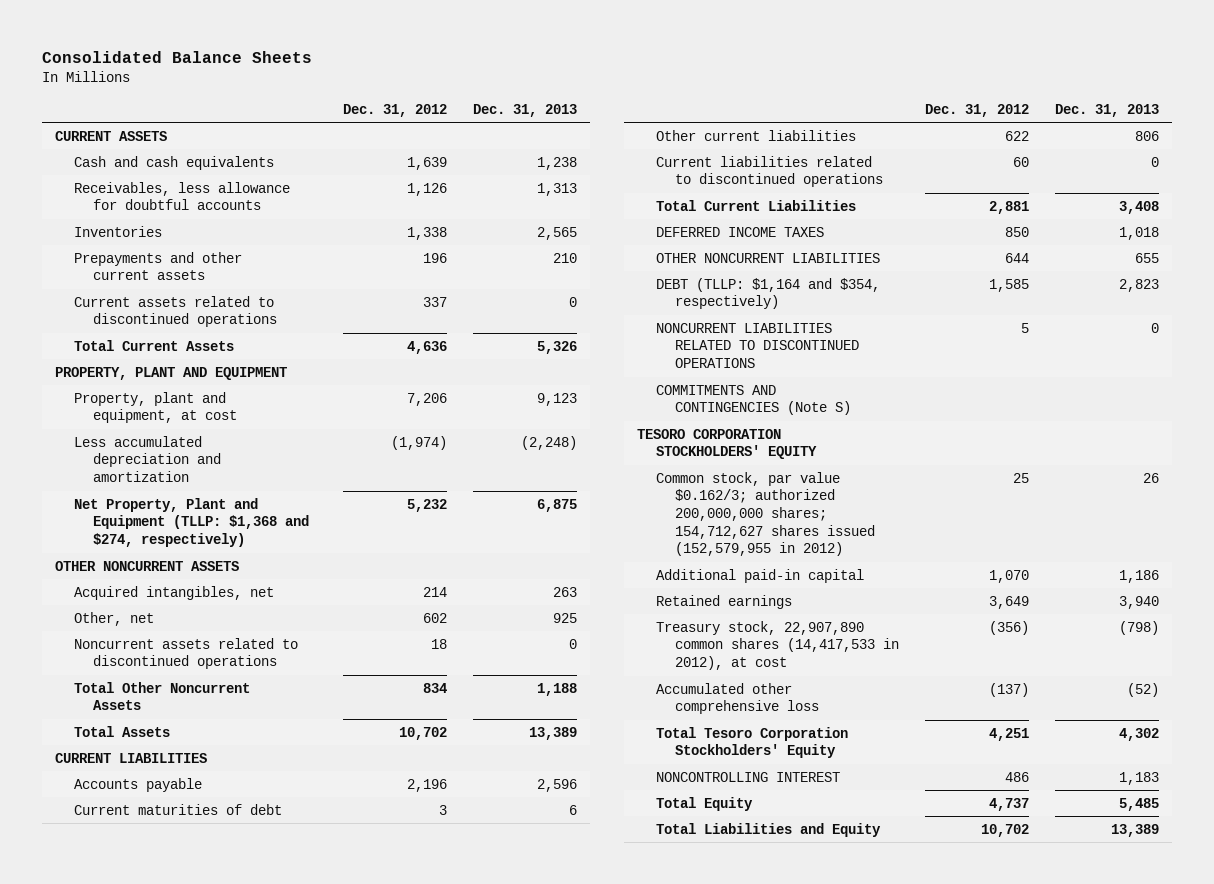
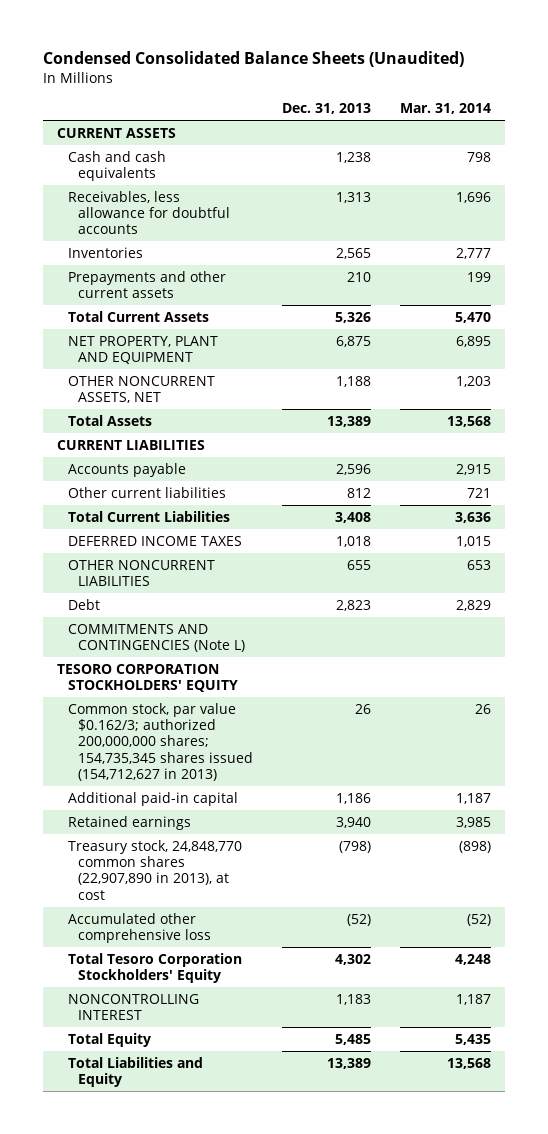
- Consolidated Balance Sheets
+ Condensed Consolidated Balance Sheets (Unaudited)
- | Dec. 31, 2012 | Dec. 31, 2013
+ | Dec. 31, 2013 | Mar. 31, 2014
- Current assets related to discontinued operations | 337 | 0
- PROPERTY, PLANT AND EQUIPMENT
- Property, plant and equipment, at cost | 7,206 | 9,123
- Less accumulated depreciation and amortization | (1,974) | (2,248)
- Net Property, Plant and Equipment (TLLP: $1,368 and $274, respectively) | 5,232 | 6,875
- OTHER NONCURRENT ASSETS
- Acquired intangibles, net | 214 | 263
- Other, net | 602 | 925
- Noncurrent assets related to discontinued operations | 18 | 0
- Total Other Noncurrent Assets | 834 | 1,188
+ NET PROPERTY, PLANT AND EQUIPMENT | 6,875 | 6,895
+ OTHER NONCURRENT ASSETS, NET | 1,188 | 1,203
- Current maturities of debt | 3 | 6
- Other current liabilities | 622 | 806
- Current liabilities related to discontinued operations | 60 | 0
+ Other current liabilities | 812 | 721
- DEBT (TLLP: $1,164 and $354, respectively) | 1,585 | 2,823
- NONCURRENT LIABILITIES RELATED TO DISCONTINUED OPERATIONS | 5 | 0
- COMMITMENTS AND CONTINGENCIES (Note S)
+ Debt | 2,823 | 2,829
+ COMMITMENTS AND CONTINGENCIES (Note L)
- Common stock, par value $0.162/3; authorized 200,000,000 shares; 154,712,627 shares issued (152,579,955 in 2012) | 25 | 26
+ Common stock, par value $0.162/3; authorized 200,000,000 shares; 154,735,345 shares issued (154,712,627 in 2013) | 26 | 26
- Treasury stock, 22,907,890 common shares (14,417,533 in 2012), at cost | (356) | (798)
+ Treasury stock, 24,848,770 common shares (22,907,890 in 2013), at cost | (798) | (898)

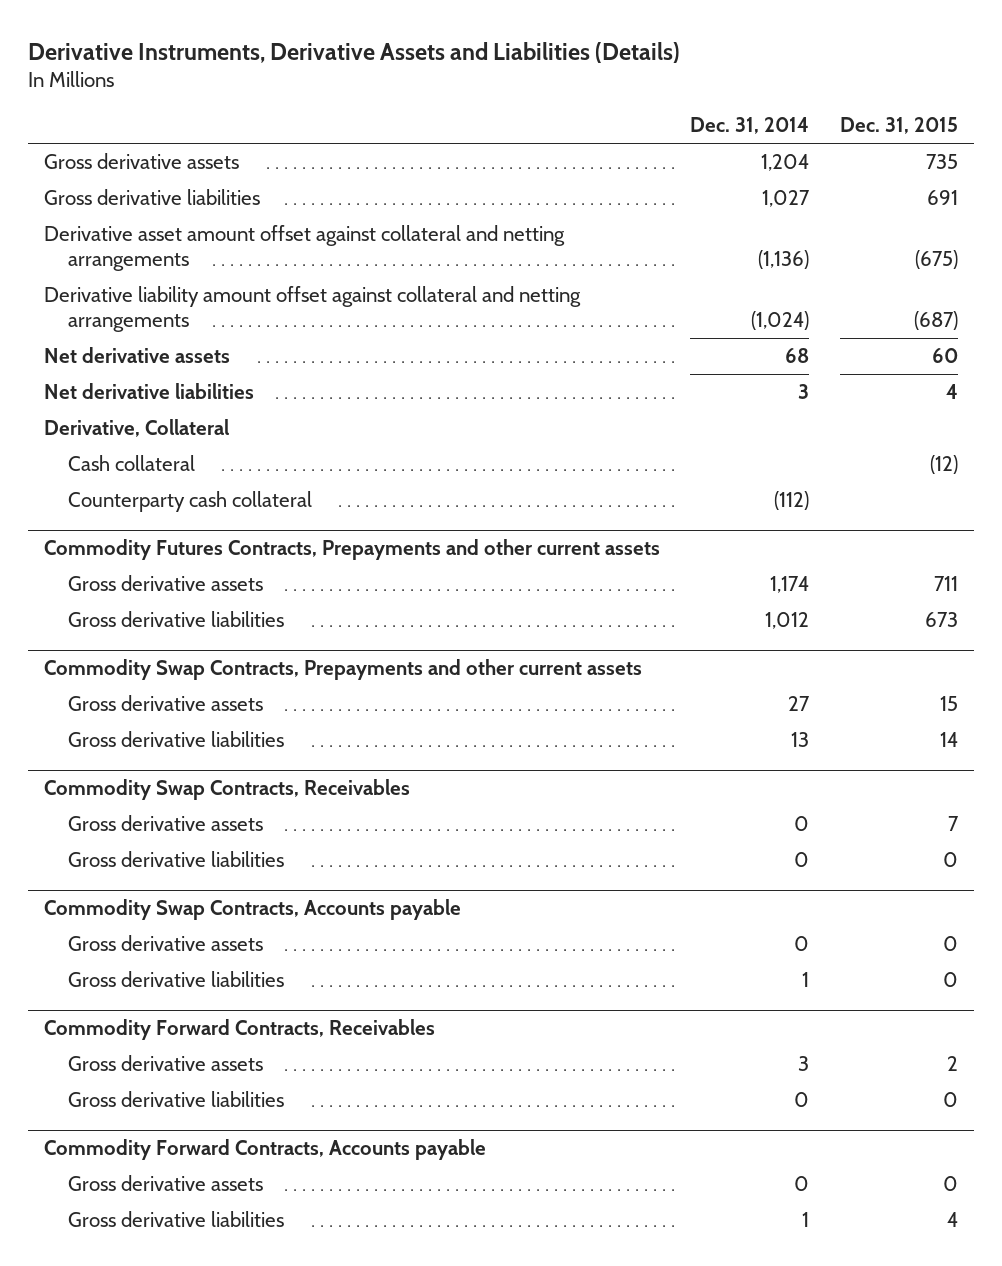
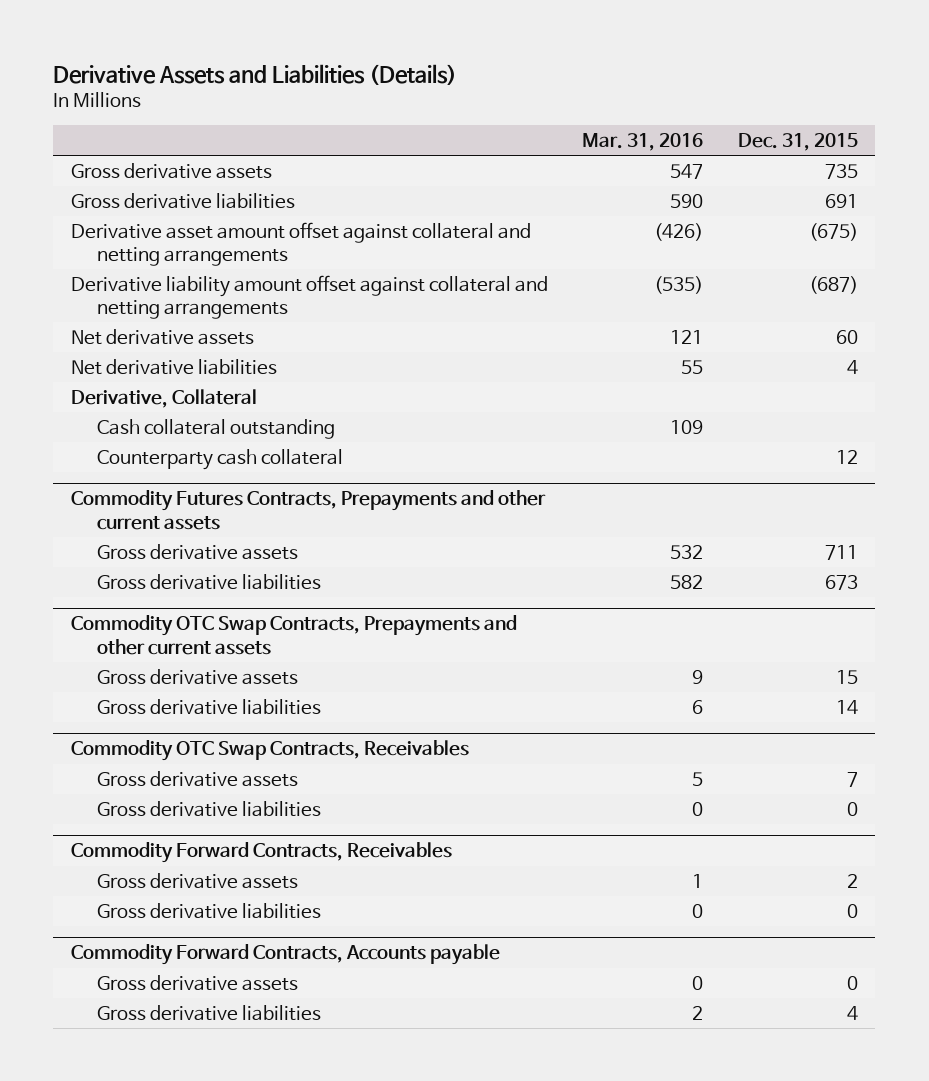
- Derivative Instruments, Derivative Assets and Liabilities (Details)
+ Derivative Assets and Liabilities (Details)
- | Dec. 31, 2014 | Dec. 31, 2015
+ | Mar. 31, 2016 | Dec. 31, 2015
- Cash collateral | | (12)
- Counterparty cash collateral | (112) |
+ Cash collateral outstanding | 109 |
+ Counterparty cash collateral | | 12
- Commodity Swap Contracts, Prepayments and other current assets
+ Commodity OTC Swap Contracts, Prepayments and other current assets
- Commodity Swap Contracts, Receivables
+ Commodity OTC Swap Contracts, Receivables
- Commodity Swap Contracts, Accounts payable
- Gross derivative assets | 0 | 0
- Gross derivative liabilities | 1 | 0

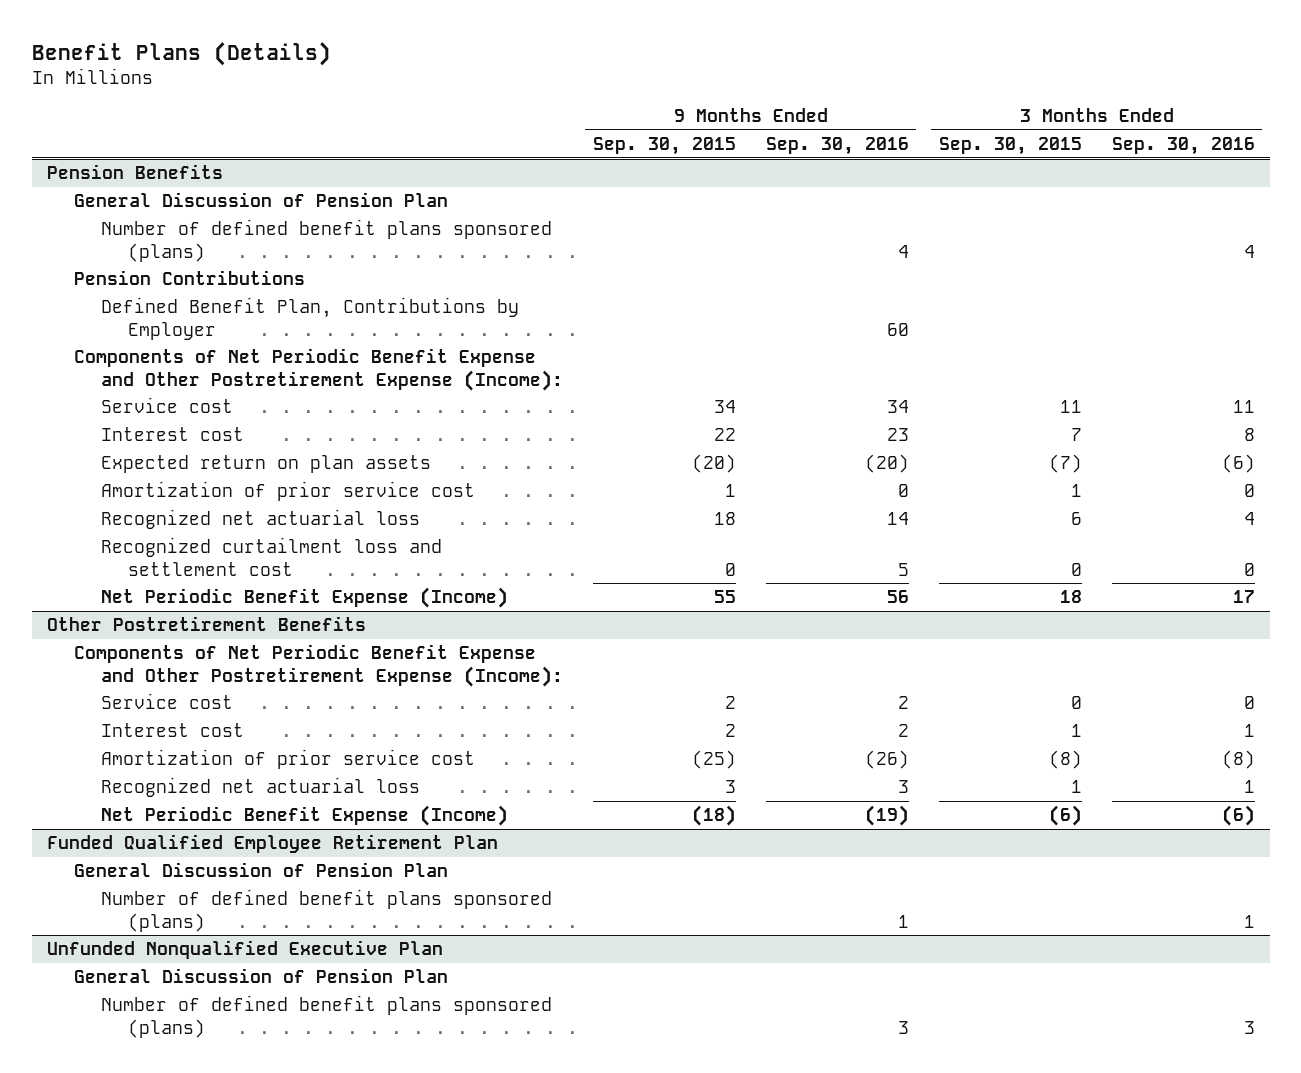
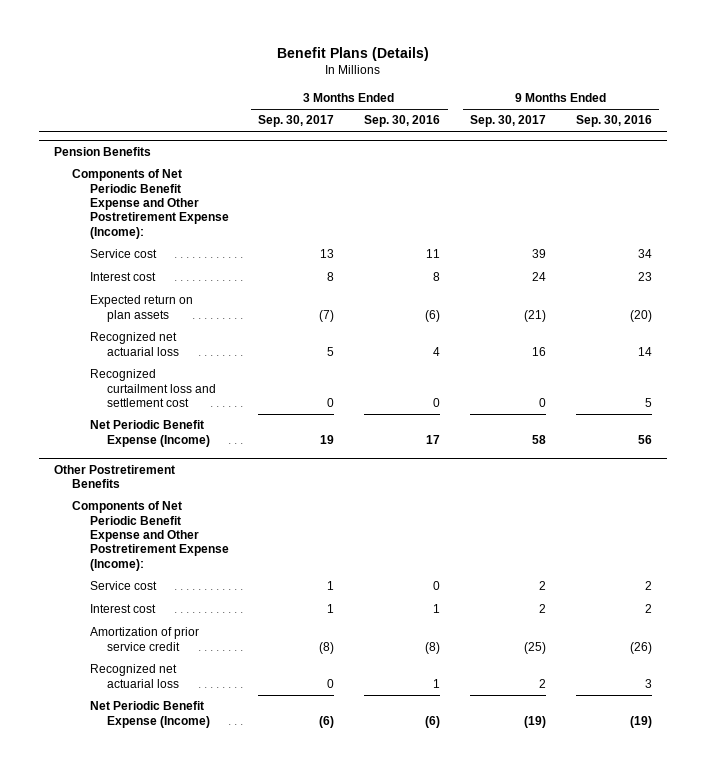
- | 9 Months Ended Sep. 30, 2015 | 9 Months Ended Sep. 30, 2016 | 3 Months Ended Sep. 30, 2015 | 3 Months Ended Sep. 30, 2016
+ | 3 Months Ended Sep. 30, 2017 | 3 Months Ended Sep. 30, 2016 | 9 Months Ended Sep. 30, 2017 | 9 Months Ended Sep. 30, 2016
@ Pension Benefits
- General Discussion of Pension Plan
- Number of defined benefit plans sponsored (plans) | | 4 | | 4
- Pension Contributions
- Defined Benefit Plan, Contributions by Employer | | 60 | |
- Amortization of prior service cost | 1 | 0 | 1 | 0
@ Other Postretirement Benefits
- Amortization of prior service cost | (25) | (26) | (8) | (8)
+ Amortization of prior service credit | (8) | (8) | (25) | (26)
- Funded Qualified Employee Retirement Plan
- General Discussion of Pension Plan
- Number of defined benefit plans sponsored (plans) | | 1 | | 1
- Unfunded Nonqualified Executive Plan
- General Discussion of Pension Plan
- Number of defined benefit plans sponsored (plans) | | 3 | | 3

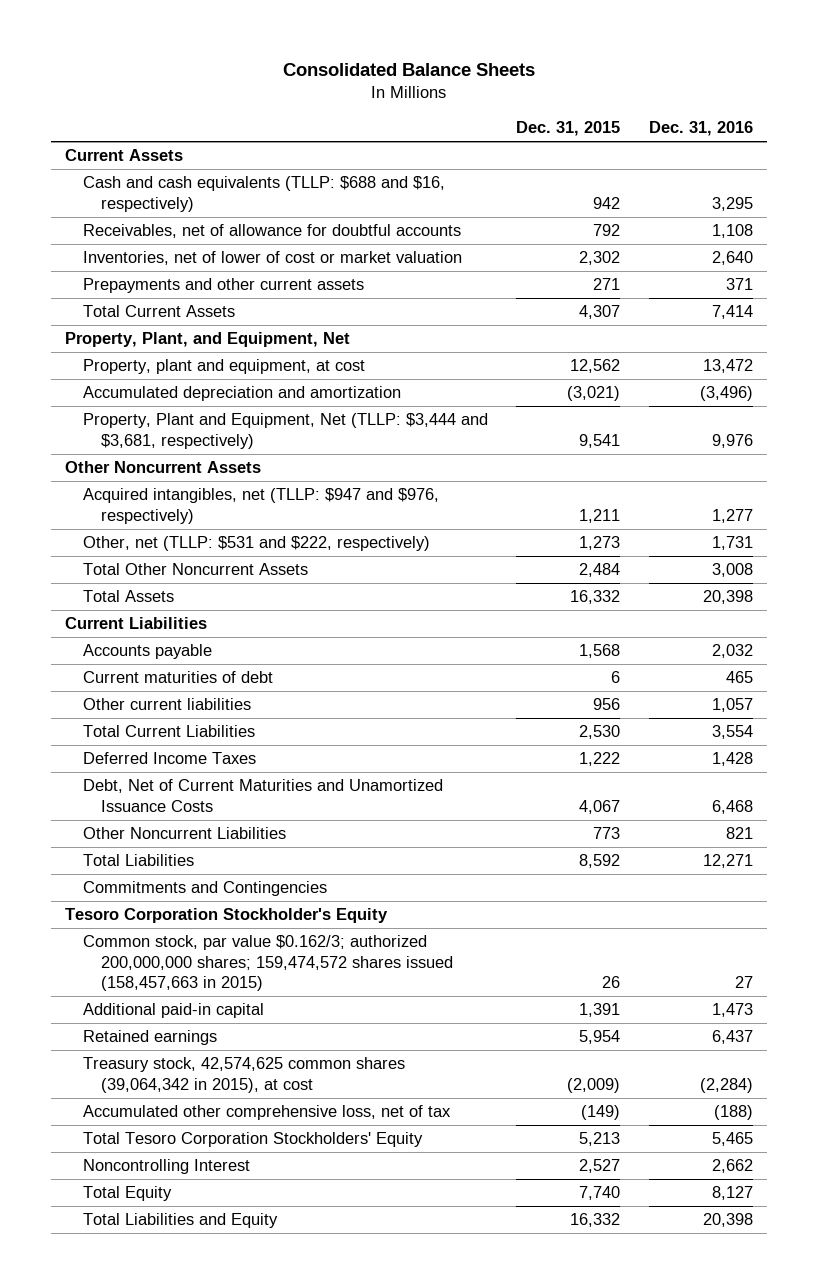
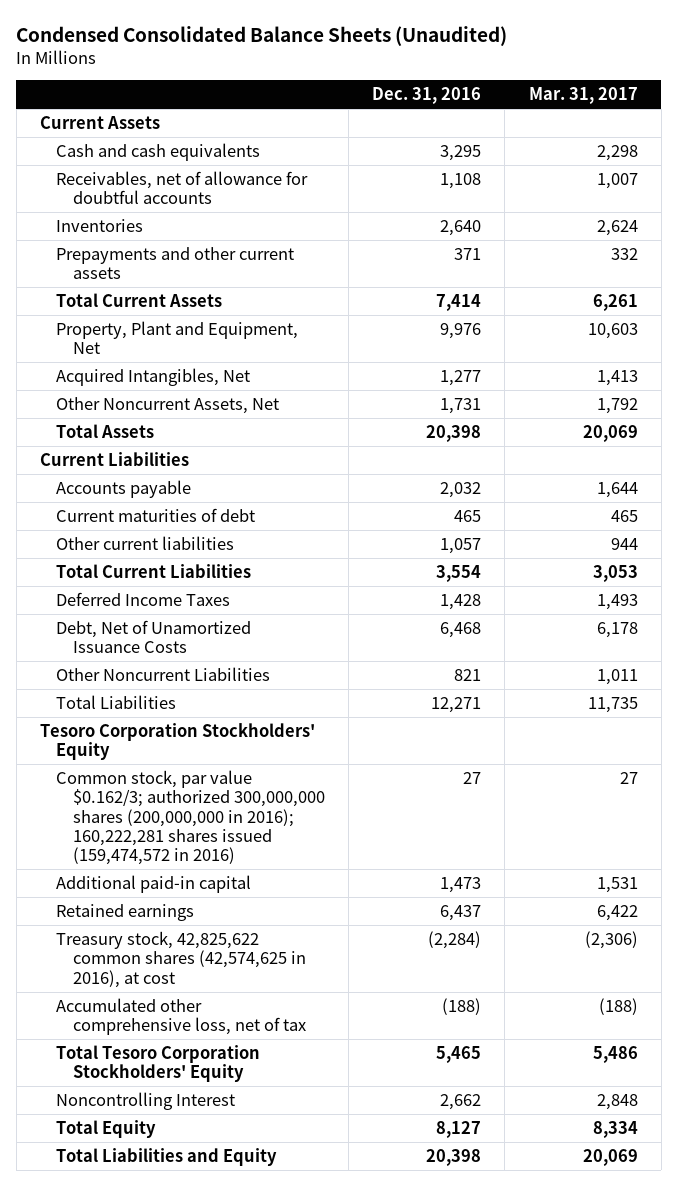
- Consolidated Balance Sheets
+ Condensed Consolidated Balance Sheets (Unaudited)
- | Dec. 31, 2015 | Dec. 31, 2016
+ | Dec. 31, 2016 | Mar. 31, 2017
- Cash and cash equivalents (TLLP: $688 and $16, respectively) | 942 | 3,295
+ Cash and cash equivalents | 3,295 | 2,298
- Inventories, net of lower of cost or market valuation | 2,302 | 2,640
+ Inventories | 2,640 | 2,624
- Property, Plant, and Equipment, Net
- Property, plant and equipment, at cost | 12,562 | 13,472
- Accumulated depreciation and amortization | (3,021) | (3,496)
- Property, Plant and Equipment, Net (TLLP: $3,444 and $3,681, respectively) | 9,541 | 9,976
- Other Noncurrent Assets
- Acquired intangibles, net (TLLP: $947 and $976, respectively) | 1,211 | 1,277
- Other, net (TLLP: $531 and $222, respectively) | 1,273 | 1,731
- Total Other Noncurrent Assets | 2,484 | 3,008
+ Property, Plant and Equipment, Net | 9,976 | 10,603
+ Acquired Intangibles, Net | 1,277 | 1,413
+ Other Noncurrent Assets, Net | 1,731 | 1,792
- Debt, Net of Current Maturities and Unamortized Issuance Costs | 4,067 | 6,468
+ Debt, Net of Unamortized Issuance Costs | 6,468 | 6,178
- Commitments and Contingencies
- Tesoro Corporation Stockholder's Equity
- Common stock, par value $0.162/3; authorized 200,000,000 shares; 159,474,572 shares issued (158,457,663 in 2015) | 26 | 27
+ Tesoro Corporation Stockholders' Equity
+ Common stock, par value $0.162/3; authorized 300,000,000 shares (200,000,000 in 2016); 160,222,281 shares issued (159,474,572 in 2016) | 27 | 27
- Treasury stock, 42,574,625 common shares (39,064,342 in 2015), at cost | (2,009) | (2,284)
+ Treasury stock, 42,825,622 common shares (42,574,625 in 2016), at cost | (2,284) | (2,306)

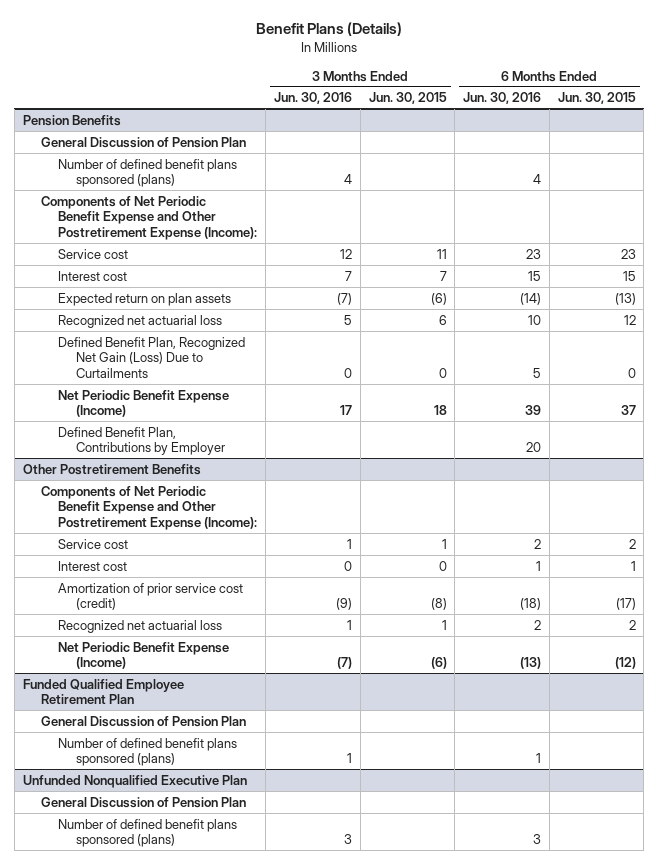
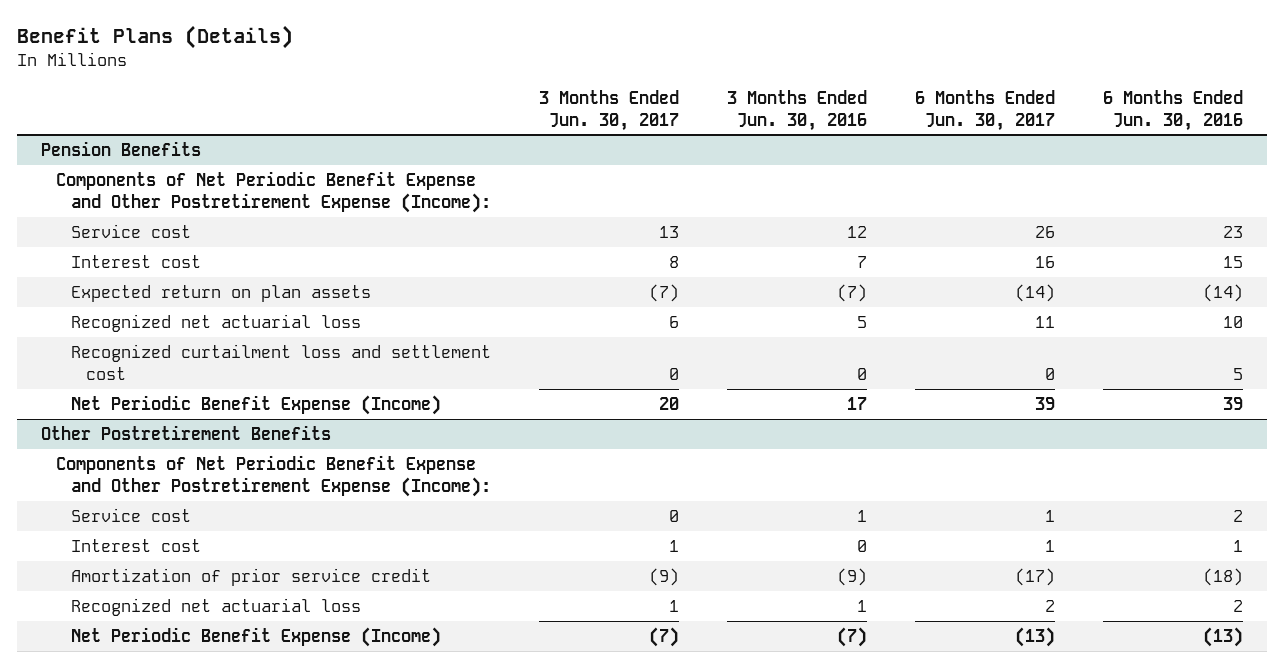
- | 3 Months Ended Jun. 30, 2016 | 3 Months Ended Jun. 30, 2015 | 6 Months Ended Jun. 30, 2016 | 6 Months Ended Jun. 30, 2015
+ | 3 Months Ended Jun. 30, 2017 | 3 Months Ended Jun. 30, 2016 | 6 Months Ended Jun. 30, 2017 | 6 Months Ended Jun. 30, 2016
@ Pension Benefits
- General Discussion of Pension Plan
- Number of defined benefit plans sponsored (plans) | 4 | | 4 |
- Defined Benefit Plan, Recognized Net Gain (Loss) Due to Curtailments | 0 | 0 | 5 | 0
+ Recognized curtailment loss and settlement cost | 0 | 0 | 0 | 5
- Defined Benefit Plan, Contributions by Employer | | | 20 |
@ Other Postretirement Benefits
- Amortization of prior service cost (credit) | (9) | (8) | (18) | (17)
+ Amortization of prior service credit | (9) | (9) | (17) | (18)
- Funded Qualified Employee Retirement Plan
- General Discussion of Pension Plan
- Number of defined benefit plans sponsored (plans) | 1 | | 1 |
- Unfunded Nonqualified Executive Plan
- General Discussion of Pension Plan
- Number of defined benefit plans sponsored (plans) | 3 | | 3 |

